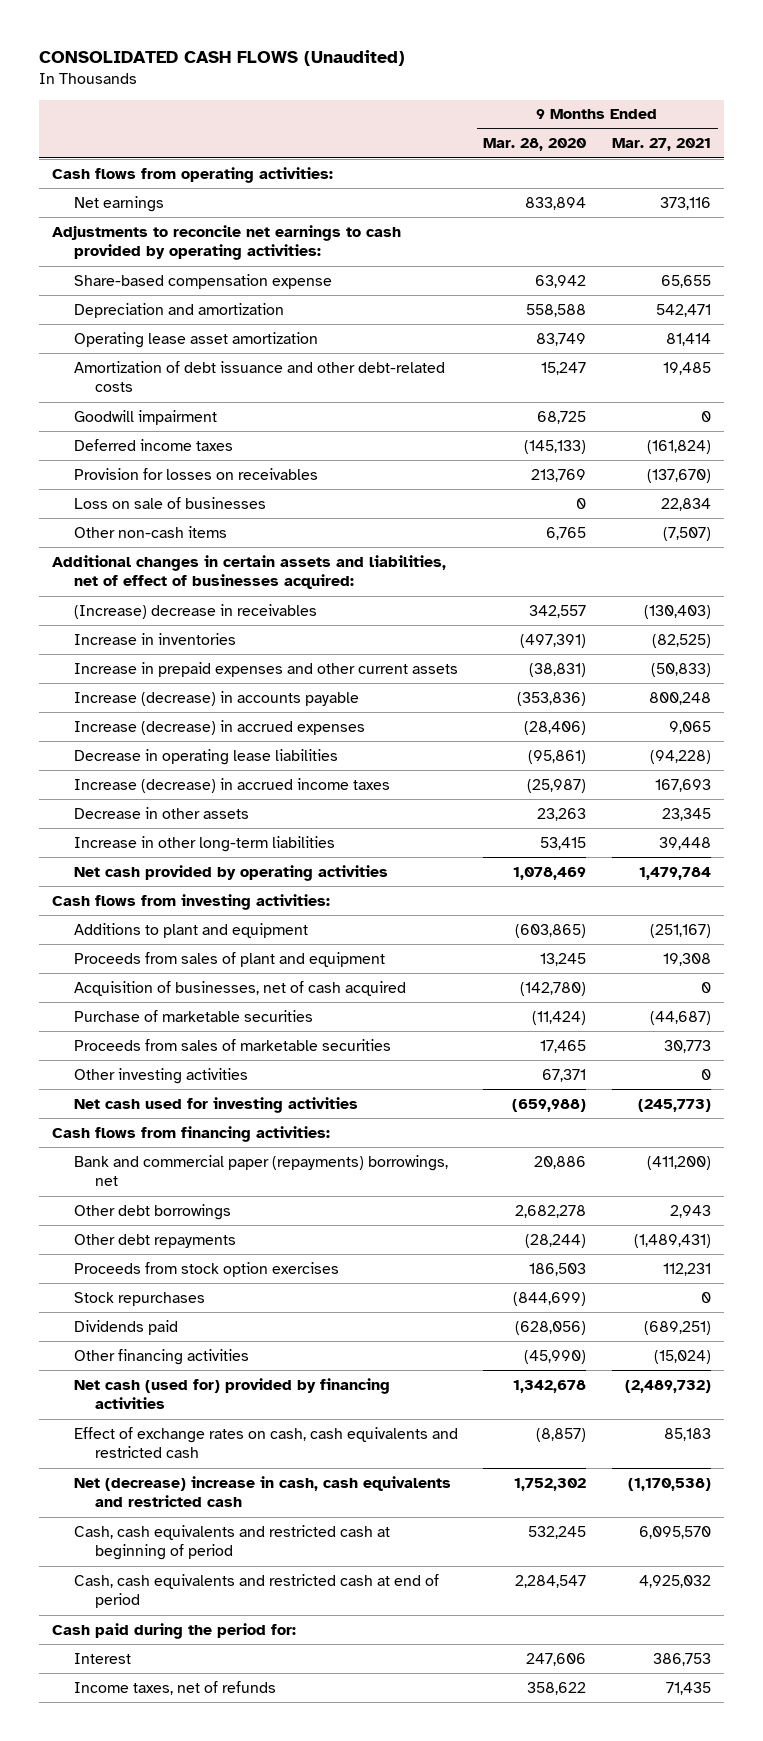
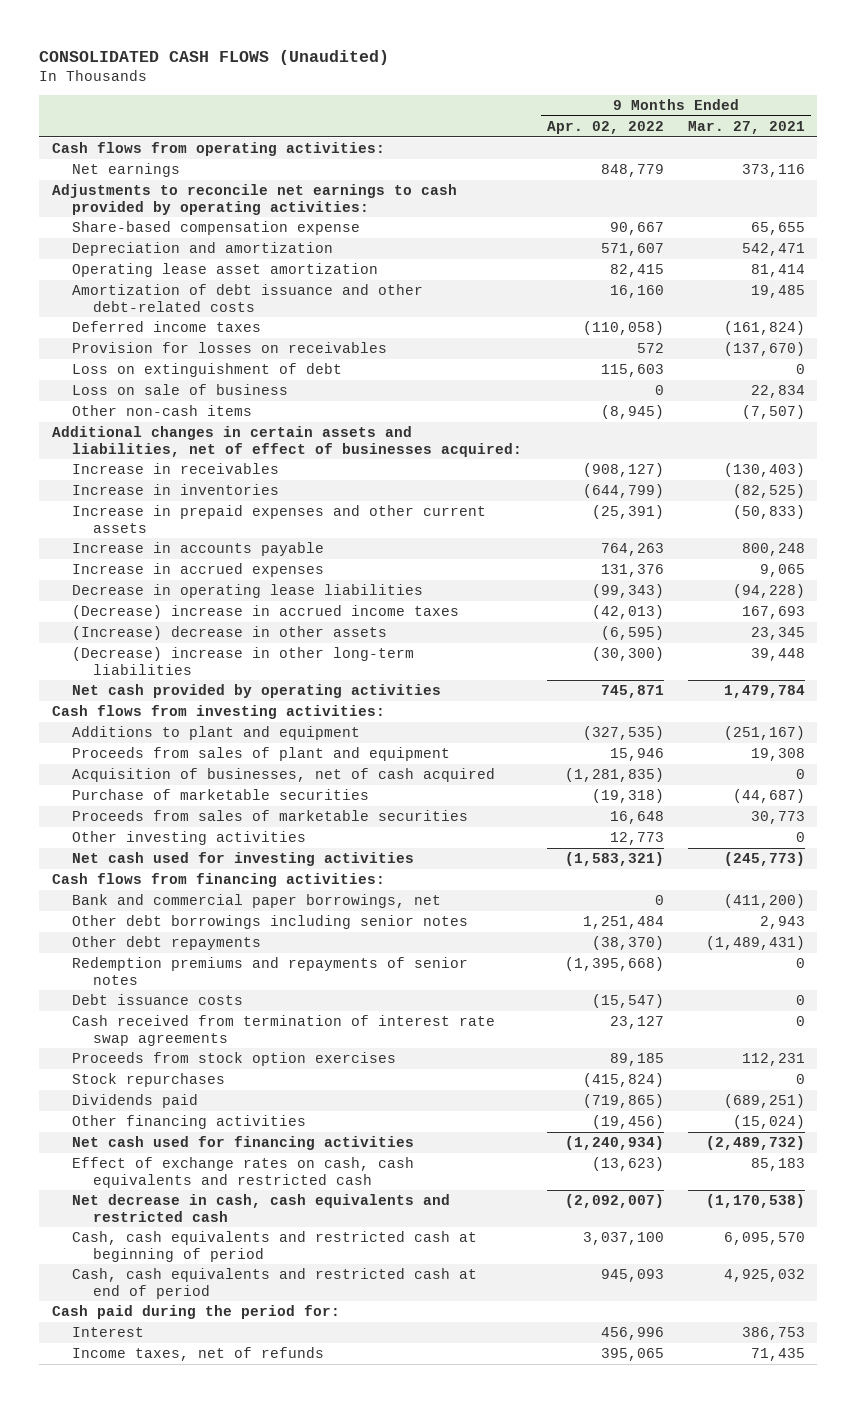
- | 9 Months Ended Mar. 28, 2020 | 9 Months Ended Mar. 27, 2021
+ | 9 Months Ended Apr. 02, 2022 | 9 Months Ended Mar. 27, 2021
- Goodwill impairment | 68,725 | 0
- Loss on sale of businesses | 0 | 22,834
+ Loss on extinguishment of debt | 115,603 | 0
+ Loss on sale of business | 0 | 22,834
- (Increase) decrease in receivables | 342,557 | (130,403)
+ Increase in receivables | (908,127) | (130,403)
- Increase (decrease) in accounts payable | (353,836) | 800,248
- Increase (decrease) in accrued expenses | (28,406) | 9,065
+ Increase in accounts payable | 764,263 | 800,248
+ Increase in accrued expenses | 131,376 | 9,065
- Increase (decrease) in accrued income taxes | (25,987) | 167,693
- Decrease in other assets | 23,263 | 23,345
- Increase in other long-term liabilities | 53,415 | 39,448
+ (Decrease) increase in accrued income taxes | (42,013) | 167,693
+ (Increase) decrease in other assets | (6,595) | 23,345
+ (Decrease) increase in other long-term liabilities | (30,300) | 39,448
- Bank and commercial paper (repayments) borrowings, net | 20,886 | (411,200)
- Other debt borrowings | 2,682,278 | 2,943
+ Bank and commercial paper borrowings, net | 0 | (411,200)
+ Other debt borrowings including senior notes | 1,251,484 | 2,943
+ Redemption premiums and repayments of senior notes | (1,395,668) | 0
+ Debt issuance costs | (15,547) | 0
+ Cash received from termination of interest rate swap agreements | 23,127 | 0
- Net cash (used for) provided by financing activities | 1,342,678 | (2,489,732)
+ Net cash used for financing activities | (1,240,934) | (2,489,732)
- Net (decrease) increase in cash, cash equivalents and restricted cash | 1,752,302 | (1,170,538)
+ Net decrease in cash, cash equivalents and restricted cash | (2,092,007) | (1,170,538)

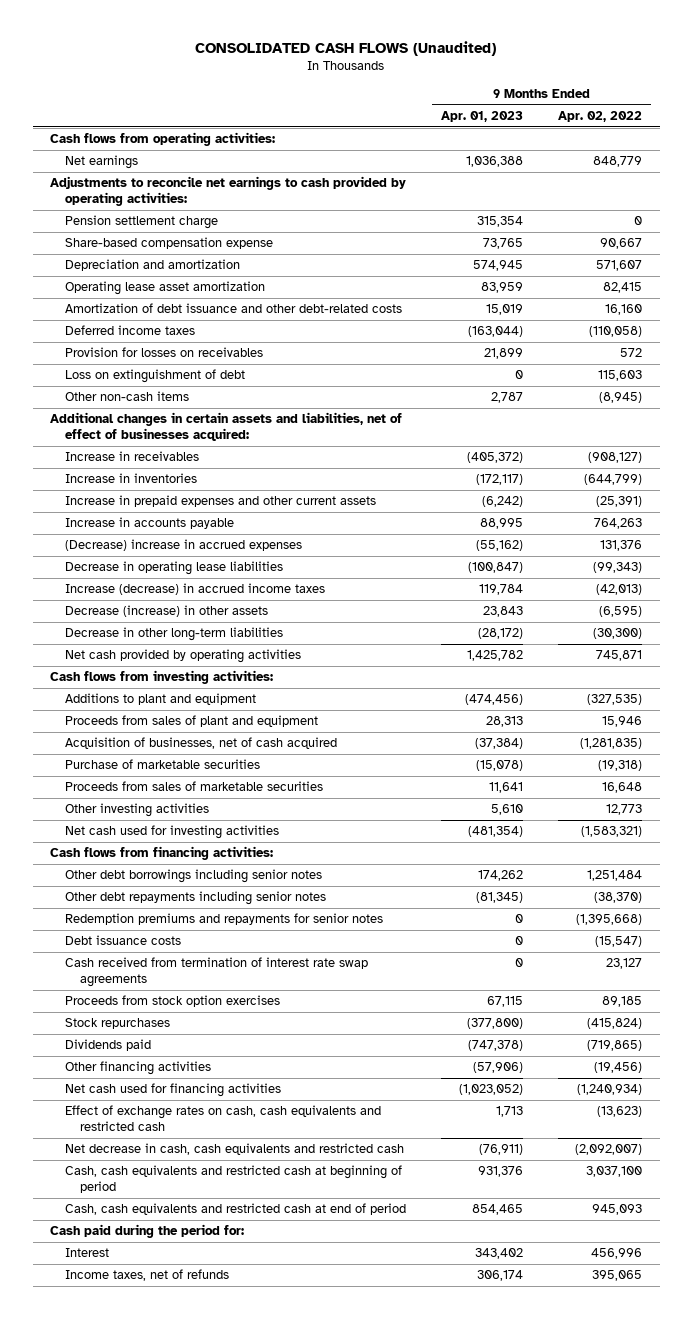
- | 9 Months Ended Apr. 02, 2022 | 9 Months Ended Mar. 27, 2021
+ | 9 Months Ended Apr. 01, 2023 | 9 Months Ended Apr. 02, 2022
+ Pension settlement charge | 315,354 | 0
- Loss on sale of business | 0 | 22,834
- Increase in accrued expenses | 131,376 | 9,065
+ (Decrease) increase in accrued expenses | (55,162) | 131,376
- (Decrease) increase in accrued income taxes | (42,013) | 167,693
- (Increase) decrease in other assets | (6,595) | 23,345
- (Decrease) increase in other long-term liabilities | (30,300) | 39,448
+ Increase (decrease) in accrued income taxes | 119,784 | (42,013)
+ Decrease (increase) in other assets | 23,843 | (6,595)
+ Decrease in other long-term liabilities | (28,172) | (30,300)
- Bank and commercial paper borrowings, net | 0 | (411,200)
- Other debt repayments | (38,370) | (1,489,431)
- Redemption premiums and repayments of senior notes | (1,395,668) | 0
+ Other debt repayments including senior notes | (81,345) | (38,370)
+ Redemption premiums and repayments for senior notes | 0 | (1,395,668)

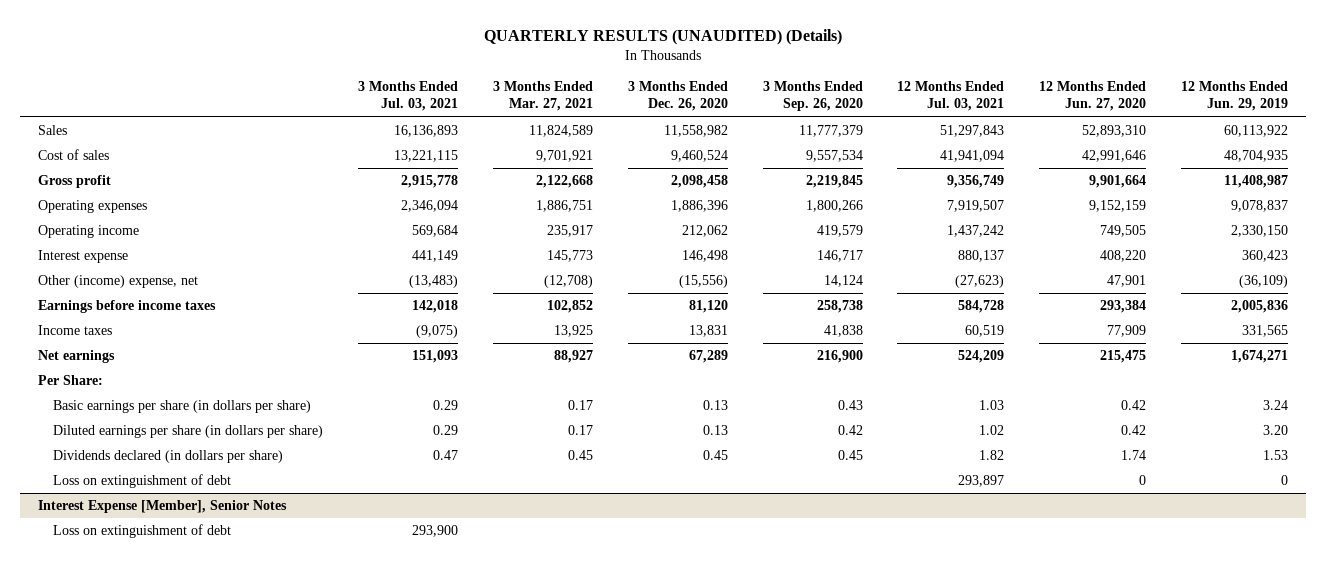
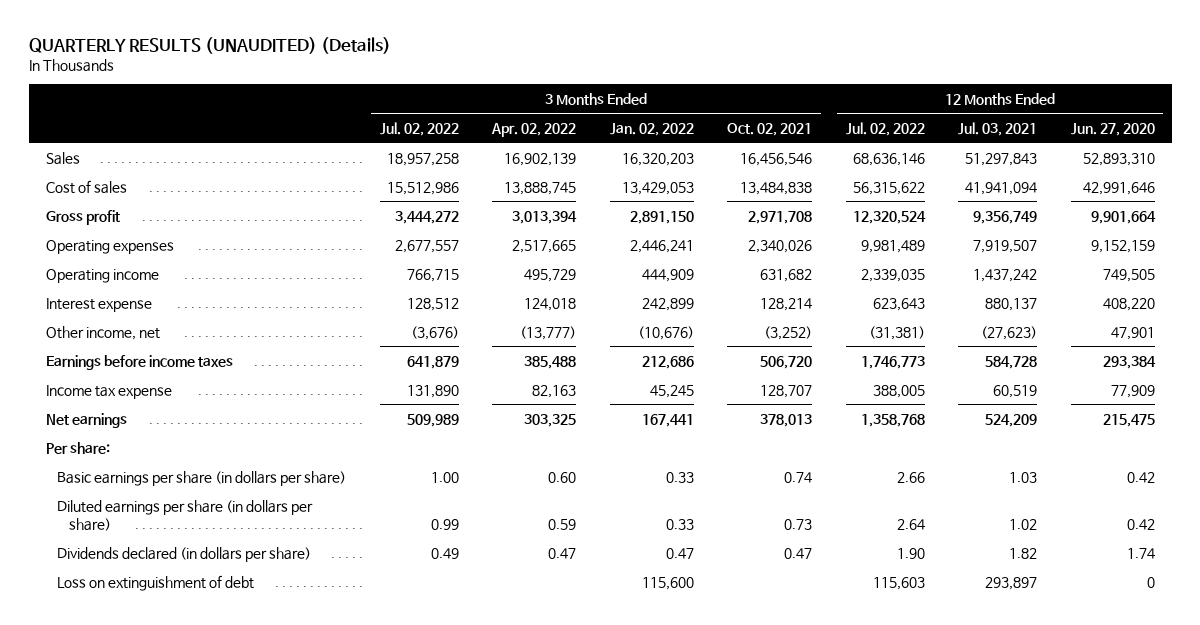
- | 3 Months Ended Jul. 03, 2021 | 3 Months Ended Mar. 27, 2021 | 3 Months Ended Dec. 26, 2020 | 3 Months Ended Sep. 26, 2020 | 12 Months Ended Jul. 03, 2021 | 12 Months Ended Jun. 27, 2020 | 12 Months Ended Jun. 29, 2019
+ | 3 Months Ended Jul. 02, 2022 | 3 Months Ended Apr. 02, 2022 | 3 Months Ended Jan. 02, 2022 | 3 Months Ended Oct. 02, 2021 | 12 Months Ended Jul. 02, 2022 | 12 Months Ended Jul. 03, 2021 | 12 Months Ended Jun. 27, 2020
- Other (income) expense, net | (13,483) | (12,708) | (15,556) | 14,124 | (27,623) | 47,901 | (36,109)
+ Other income, net | (3,676) | (13,777) | (10,676) | (3,252) | (31,381) | (27,623) | 47,901
- Income taxes | (9,075) | 13,925 | 13,831 | 41,838 | 60,519 | 77,909 | 331,565
+ Income tax expense | 131,890 | 82,163 | 45,245 | 128,707 | 388,005 | 60,519 | 77,909
- Per Share:
+ Per share:
- Interest Expense [Member], Senior Notes
- Loss on extinguishment of debt | 293,900 | | | | | |

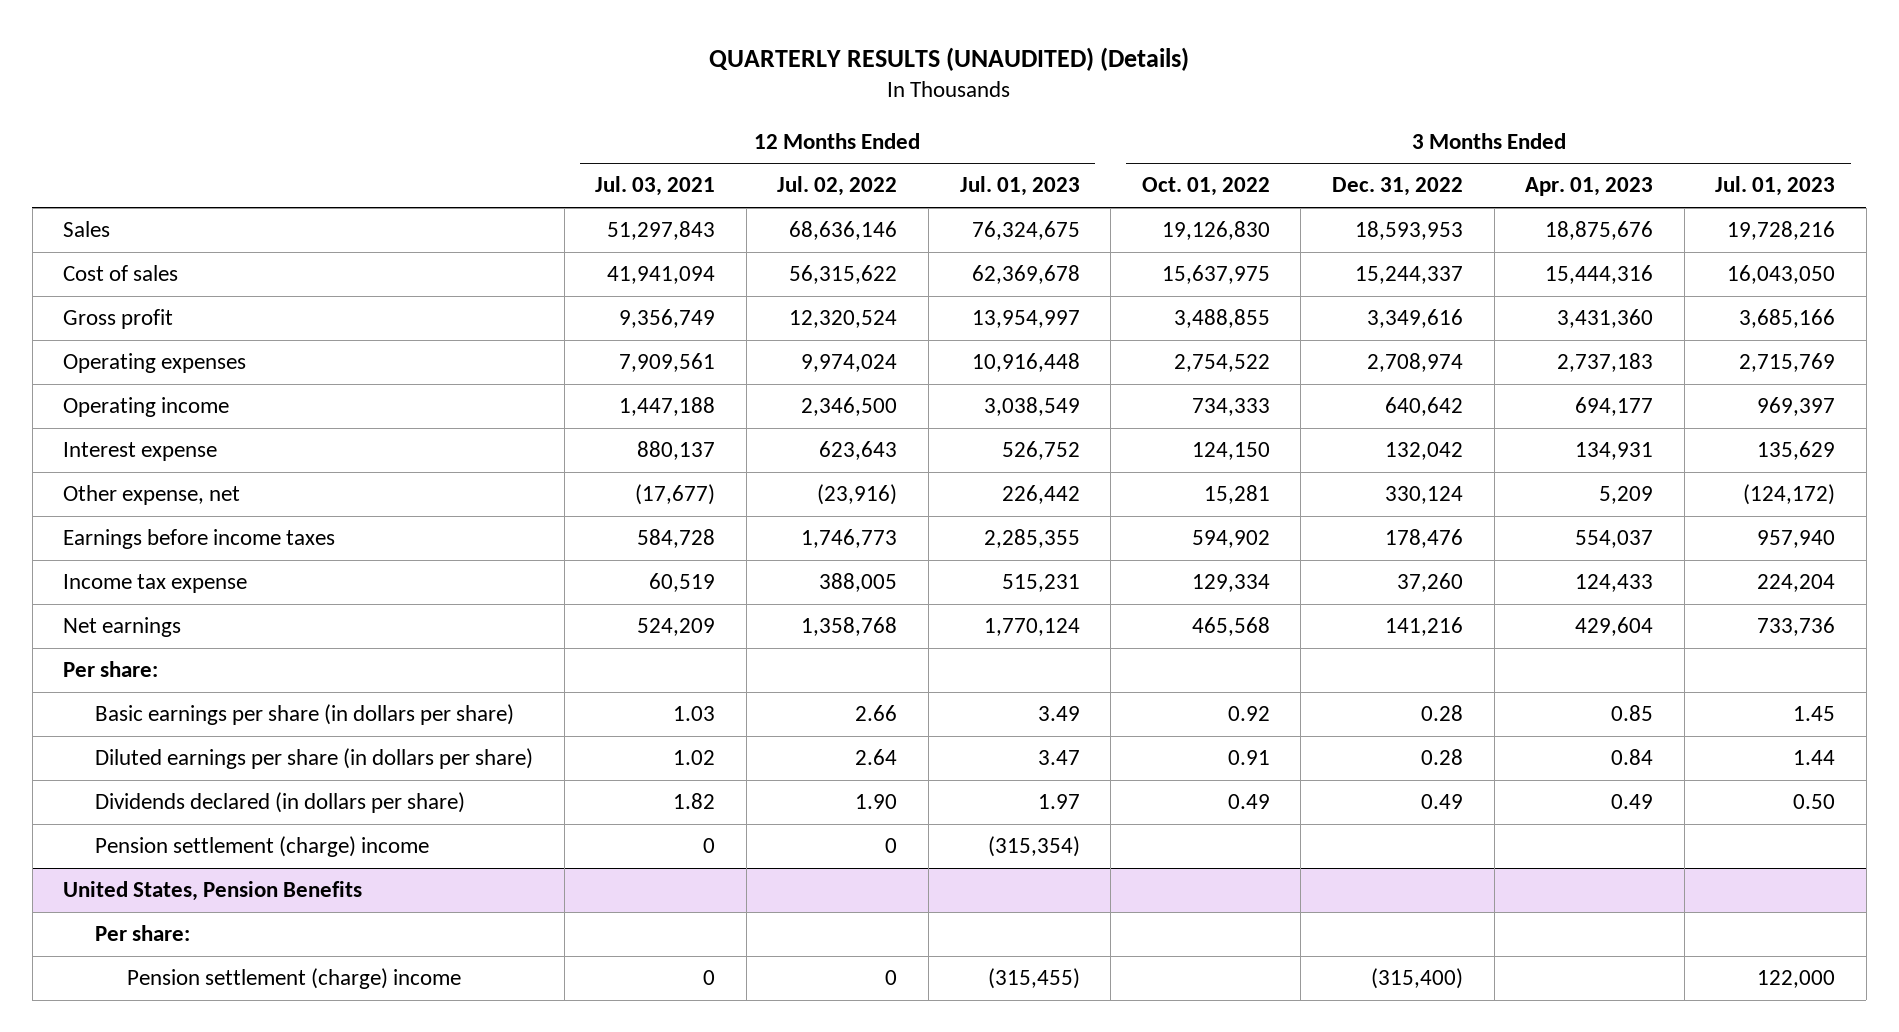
- | 3 Months Ended Jul. 02, 2022 | 3 Months Ended Apr. 02, 2022 | 3 Months Ended Jan. 02, 2022 | 3 Months Ended Oct. 02, 2021 | 12 Months Ended Jul. 02, 2022 | 12 Months Ended Jul. 03, 2021 | 12 Months Ended Jun. 27, 2020
+ | 12 Months Ended Jul. 03, 2021 | 12 Months Ended Jul. 02, 2022 | 12 Months Ended Jul. 01, 2023 | 3 Months Ended Oct. 01, 2022 | 3 Months Ended Dec. 31, 2022 | 3 Months Ended Apr. 01, 2023 | 3 Months Ended Jul. 01, 2023
- Operating expenses | 2,677,557 | 2,517,665 | 2,446,241 | 2,340,026 | 9,981,489 | 7,919,507 | 9,152,159
- Operating income | 766,715 | 495,729 | 444,909 | 631,682 | 2,339,035 | 1,437,242 | 749,505
+ Operating expenses | 7,909,561 | 9,974,024 | 10,916,448 | 2,754,522 | 2,708,974 | 2,737,183 | 2,715,769
+ Operating income | 1,447,188 | 2,346,500 | 3,038,549 | 734,333 | 640,642 | 694,177 | 969,397
- Other income, net | (3,676) | (13,777) | (10,676) | (3,252) | (31,381) | (27,623) | 47,901
+ Other expense, net | (17,677) | (23,916) | 226,442 | 15,281 | 330,124 | 5,209 | (124,172)
- Loss on extinguishment of debt | | | 115,600 | | 115,603 | 293,897 | 0
+ Pension settlement (charge) income | 0 | 0 | (315,354) | | | |
+ United States, Pension Benefits
+ Per share:
+ Pension settlement (charge) income | 0 | 0 | (315,455) | | (315,400) | | 122,000

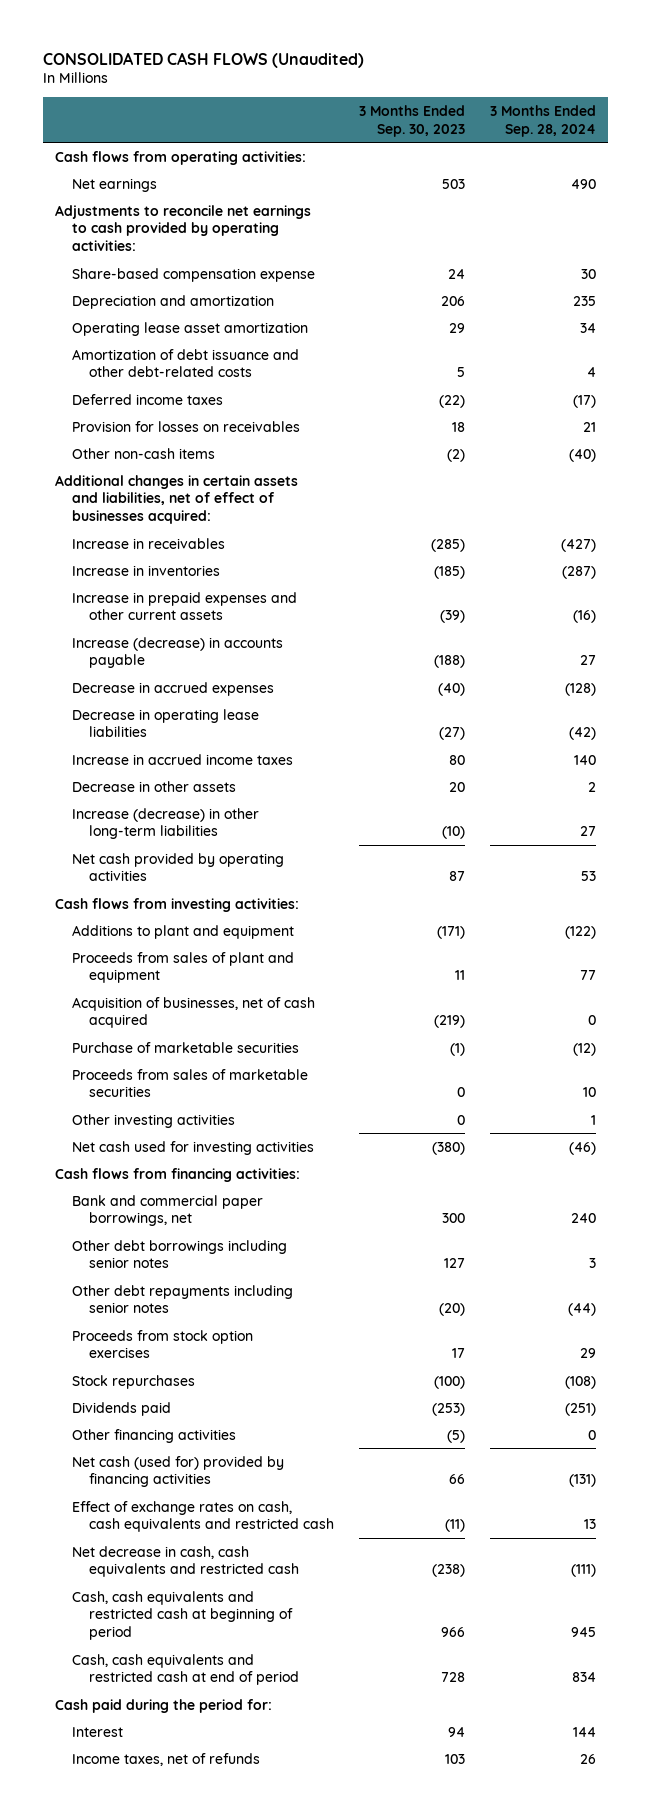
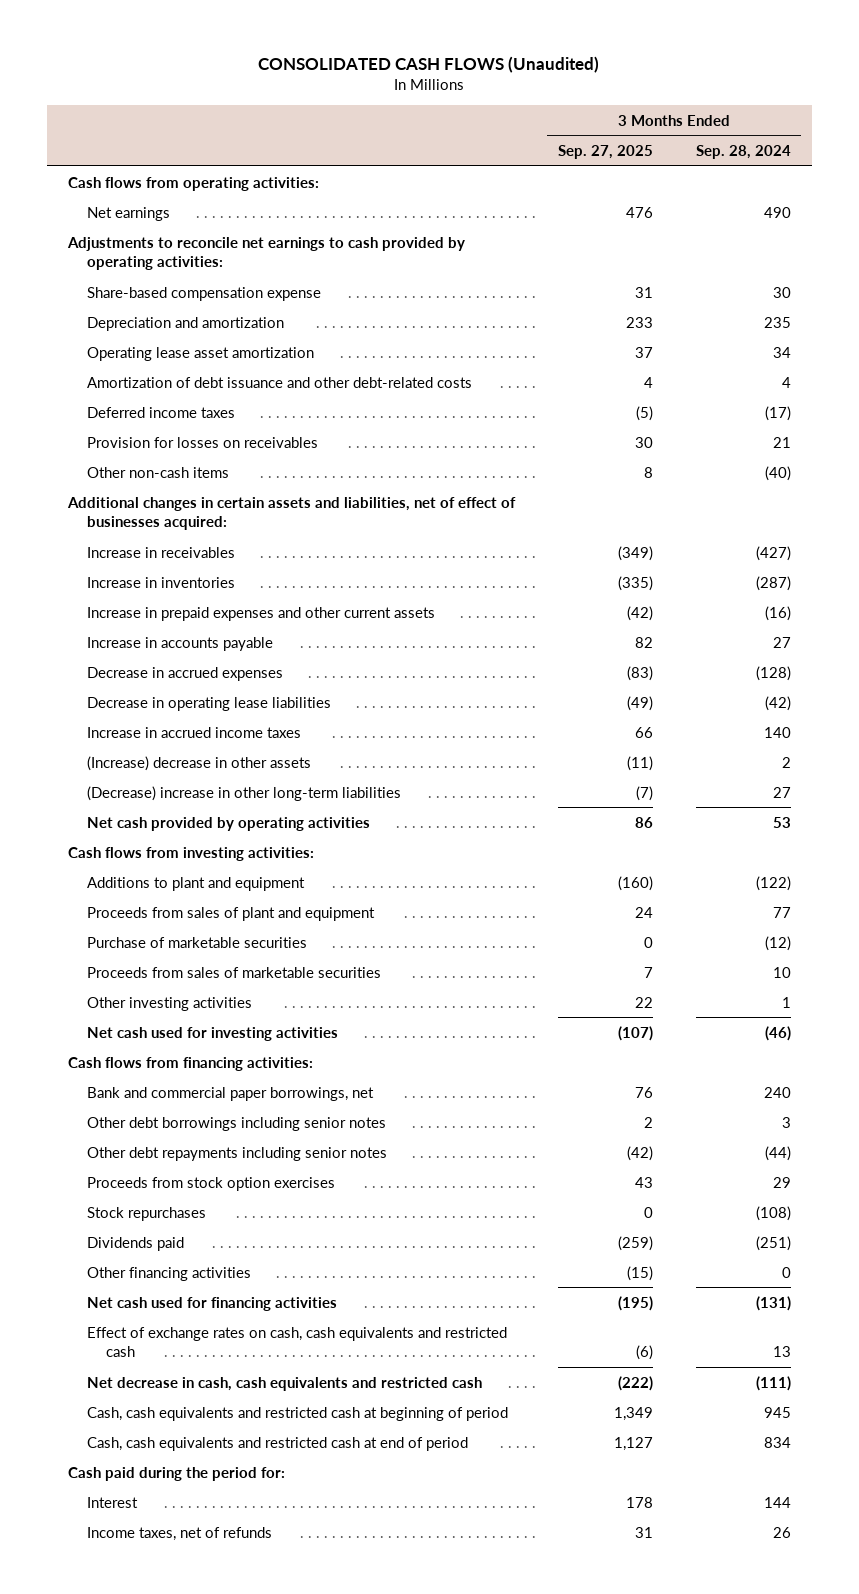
- | 3 Months Ended Sep. 30, 2023 | 3 Months Ended Sep. 28, 2024
+ | 3 Months Ended Sep. 27, 2025 | 3 Months Ended Sep. 28, 2024
- Increase (decrease) in accounts payable | (188) | 27
+ Increase in accounts payable | 82 | 27
- Decrease in other assets | 20 | 2
- Increase (decrease) in other long-term liabilities | (10) | 27
+ (Increase) decrease in other assets | (11) | 2
+ (Decrease) increase in other long-term liabilities | (7) | 27
- Acquisition of businesses, net of cash acquired | (219) | 0
- Net cash (used for) provided by financing activities | 66 | (131)
+ Net cash used for financing activities | (195) | (131)

